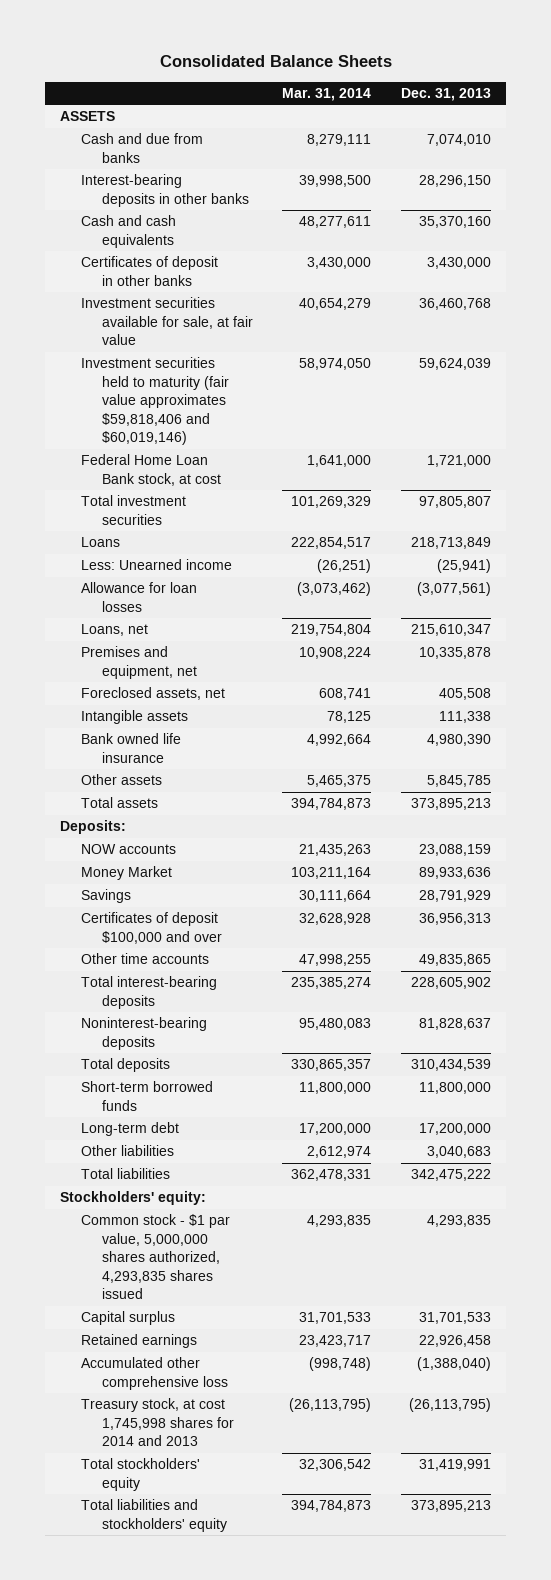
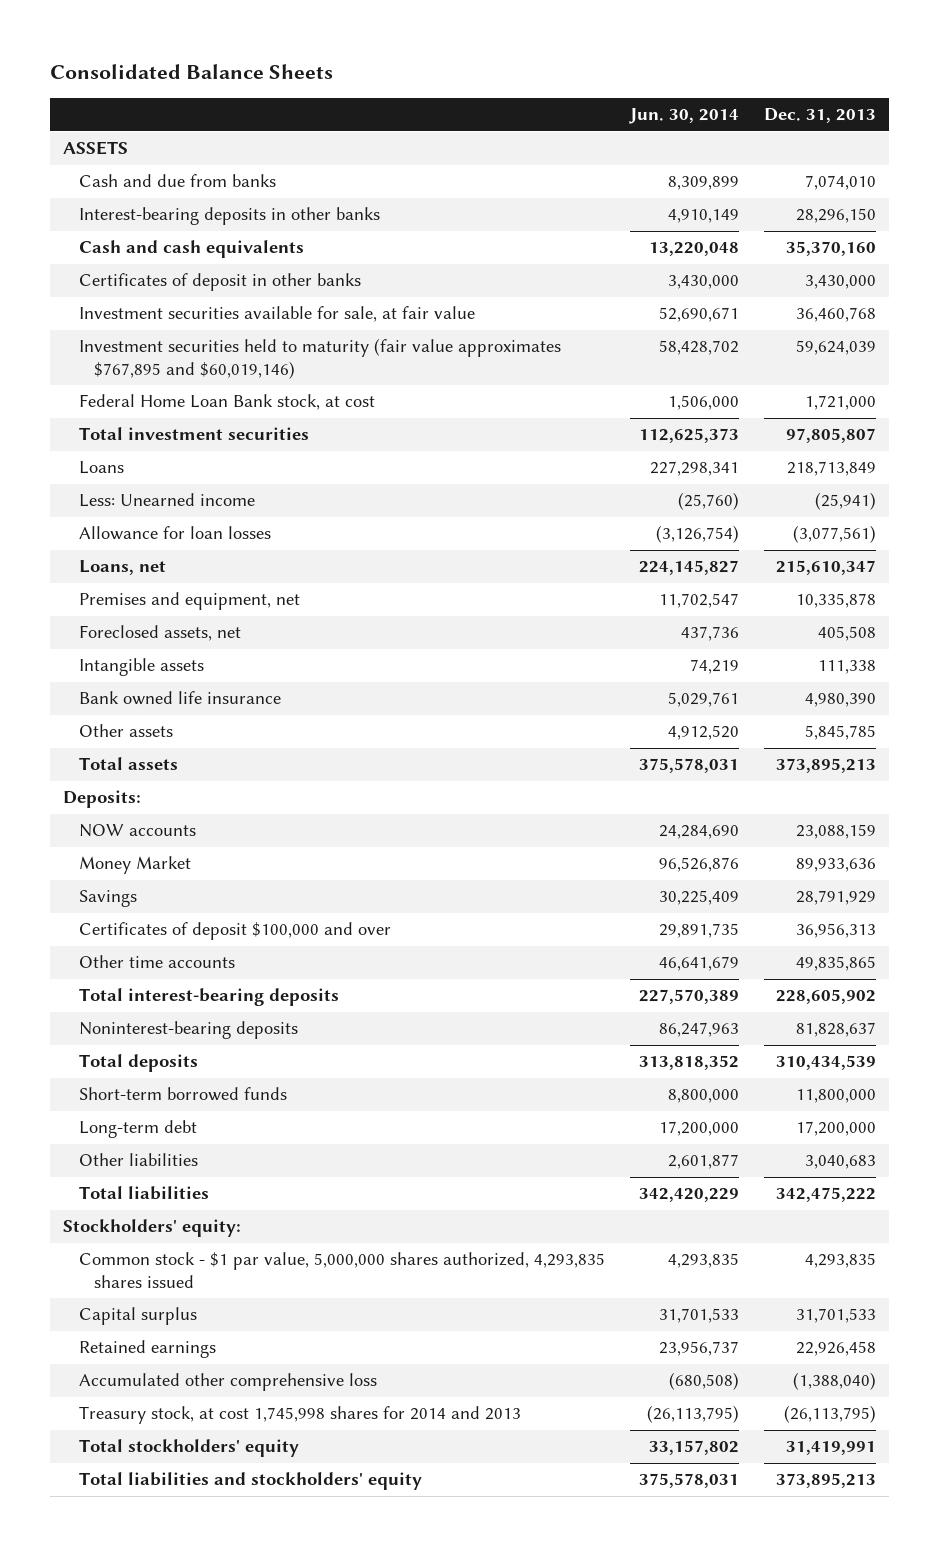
- | Mar. 31, 2014 | Dec. 31, 2013
+ | Jun. 30, 2014 | Dec. 31, 2013
- Investment securities held to maturity (fair value approximates $59,818,406 and $60,019,146) | 58,974,050 | 59,624,039
+ Investment securities held to maturity (fair value approximates $767,895 and $60,019,146) | 58,428,702 | 59,624,039

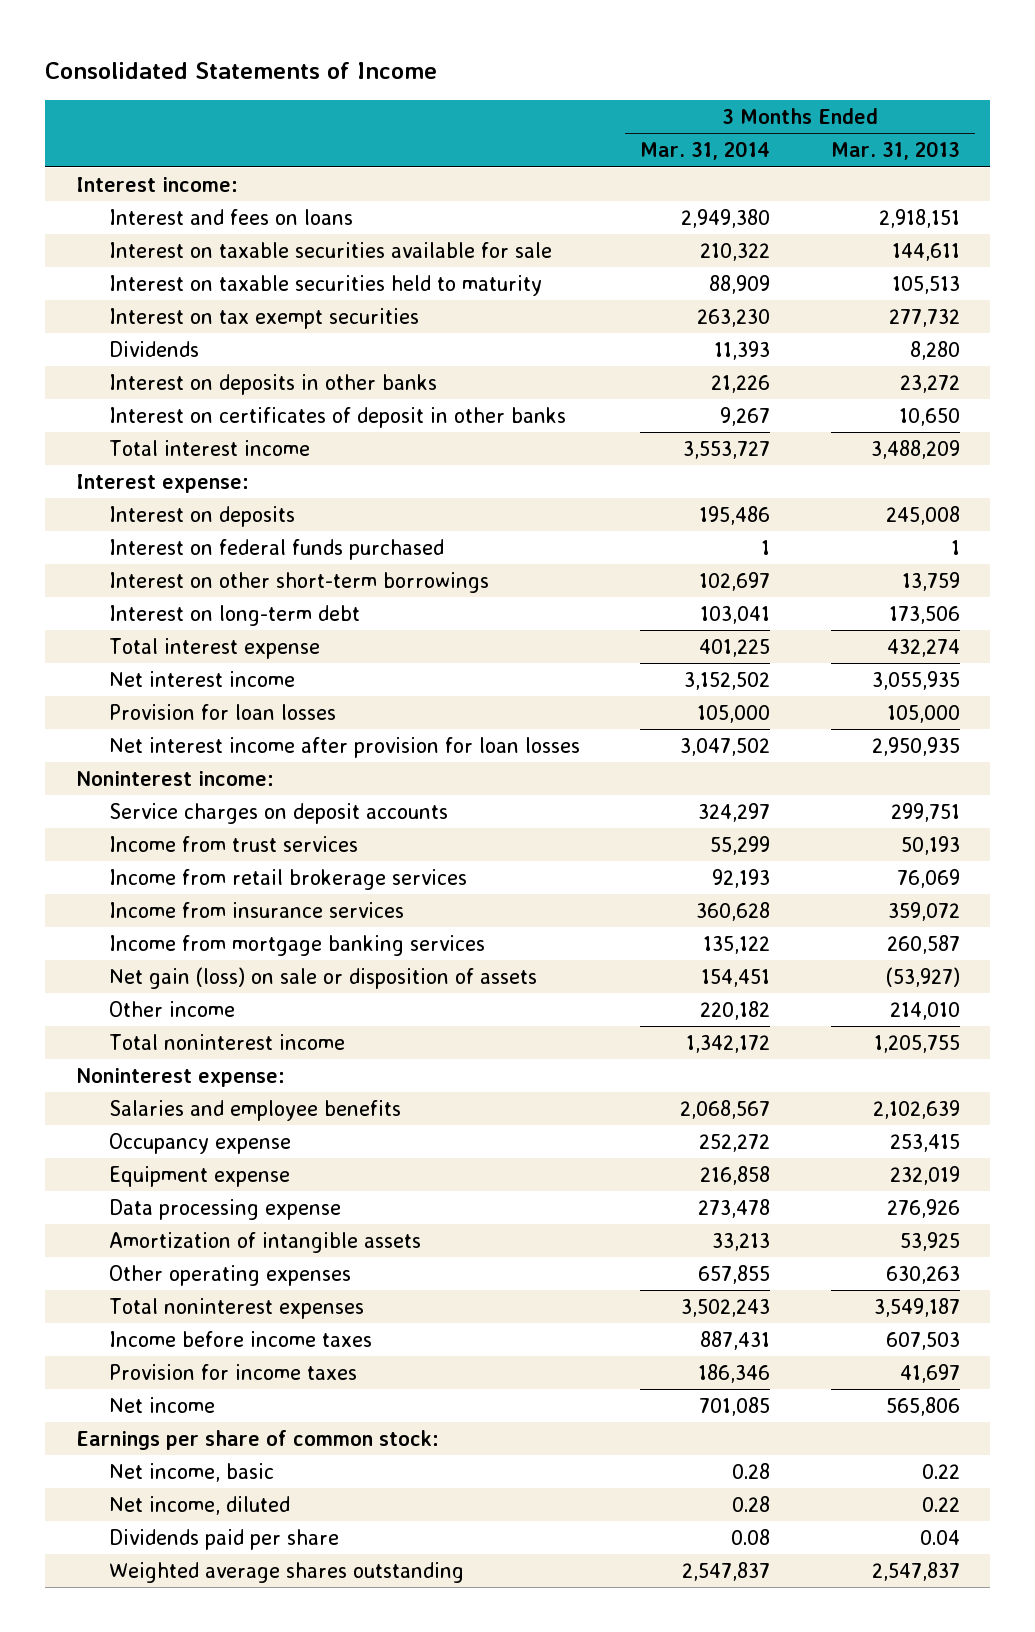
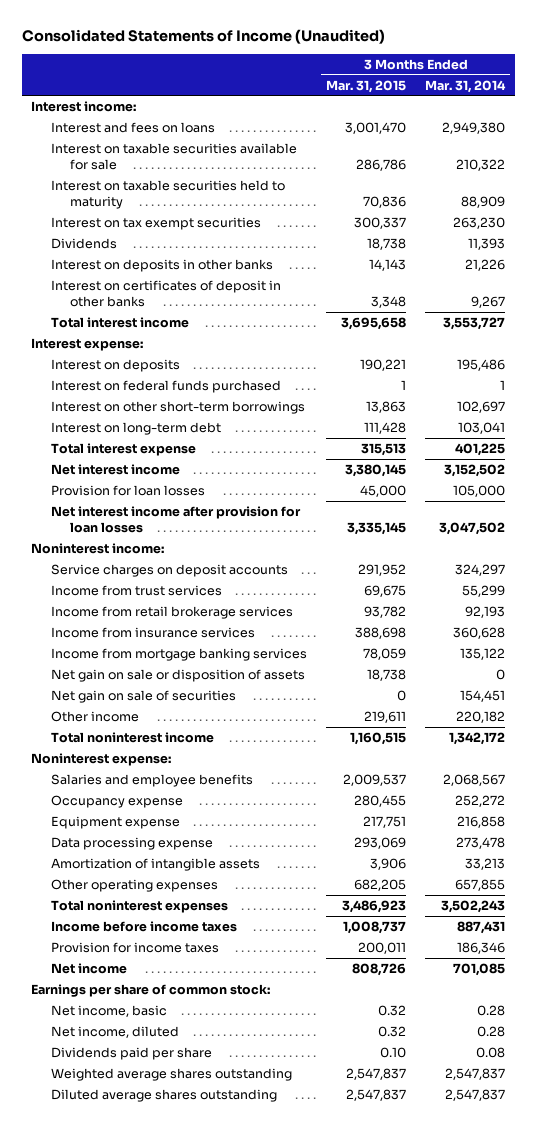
- Consolidated Statements of Income
+ Consolidated Statements of Income (Unaudited)
- | 3 Months Ended Mar. 31, 2014 | 3 Months Ended Mar. 31, 2013
+ | 3 Months Ended Mar. 31, 2015 | 3 Months Ended Mar. 31, 2014
- Net gain (loss) on sale or disposition of assets | 154,451 | (53,927)
+ Net gain on sale or disposition of assets | 18,738 | 0
+ Net gain on sale of securities | 0 | 154,451
+ Diluted average shares outstanding | 2,547,837 | 2,547,837

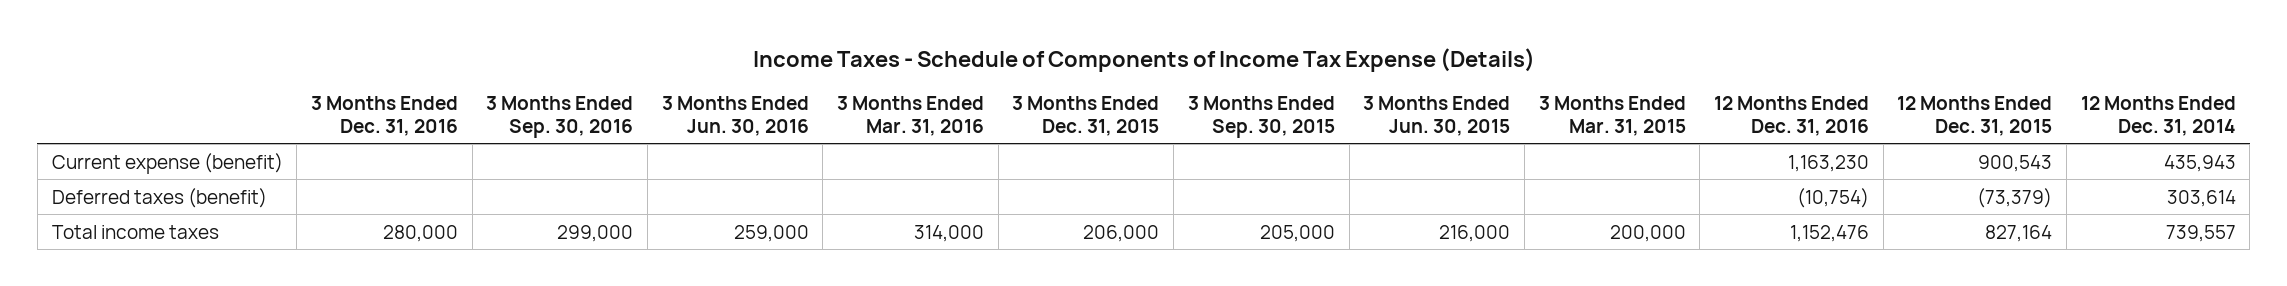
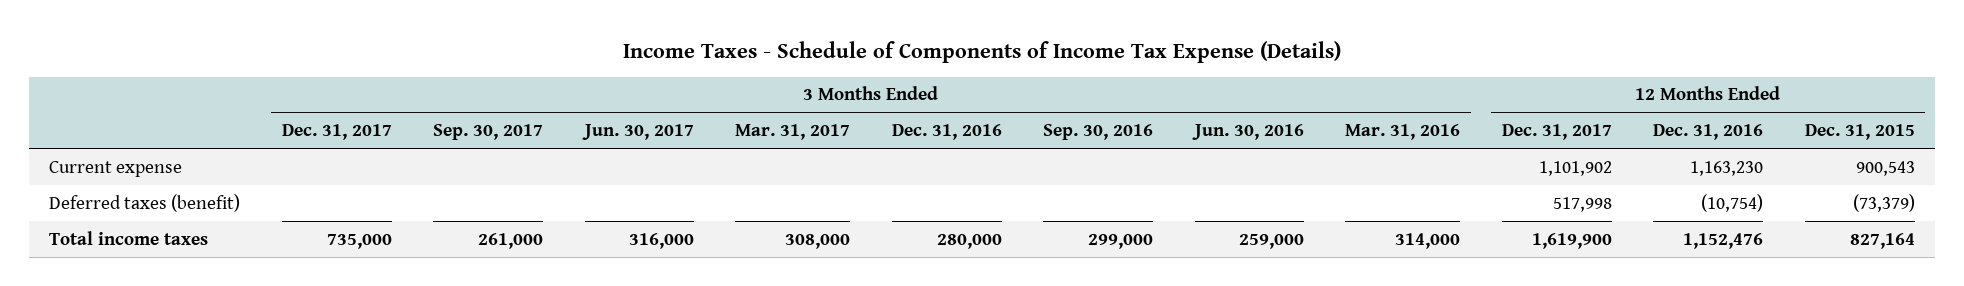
- | 3 Months Ended Dec. 31, 2016 | 3 Months Ended Sep. 30, 2016 | 3 Months Ended Jun. 30, 2016 | 3 Months Ended Mar. 31, 2016 | 3 Months Ended Dec. 31, 2015 | 3 Months Ended Sep. 30, 2015 | 3 Months Ended Jun. 30, 2015 | 3 Months Ended Mar. 31, 2015 | 12 Months Ended Dec. 31, 2016 | 12 Months Ended Dec. 31, 2015 | 12 Months Ended Dec. 31, 2014
+ | 3 Months Ended Dec. 31, 2017 | 3 Months Ended Sep. 30, 2017 | 3 Months Ended Jun. 30, 2017 | 3 Months Ended Mar. 31, 2017 | 3 Months Ended Dec. 31, 2016 | 3 Months Ended Sep. 30, 2016 | 3 Months Ended Jun. 30, 2016 | 3 Months Ended Mar. 31, 2016 | 12 Months Ended Dec. 31, 2017 | 12 Months Ended Dec. 31, 2016 | 12 Months Ended Dec. 31, 2015
- Current expense (benefit) | | | | | | | | | 1,163,230 | 900,543 | 435,943
+ Current expense | | | | | | | | | 1,101,902 | 1,163,230 | 900,543

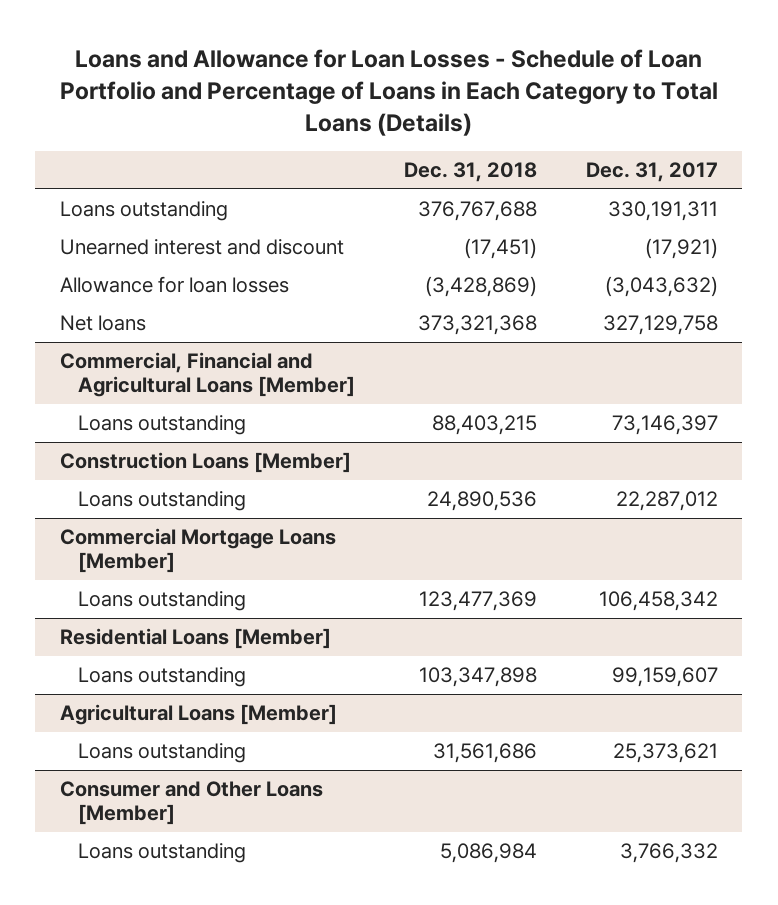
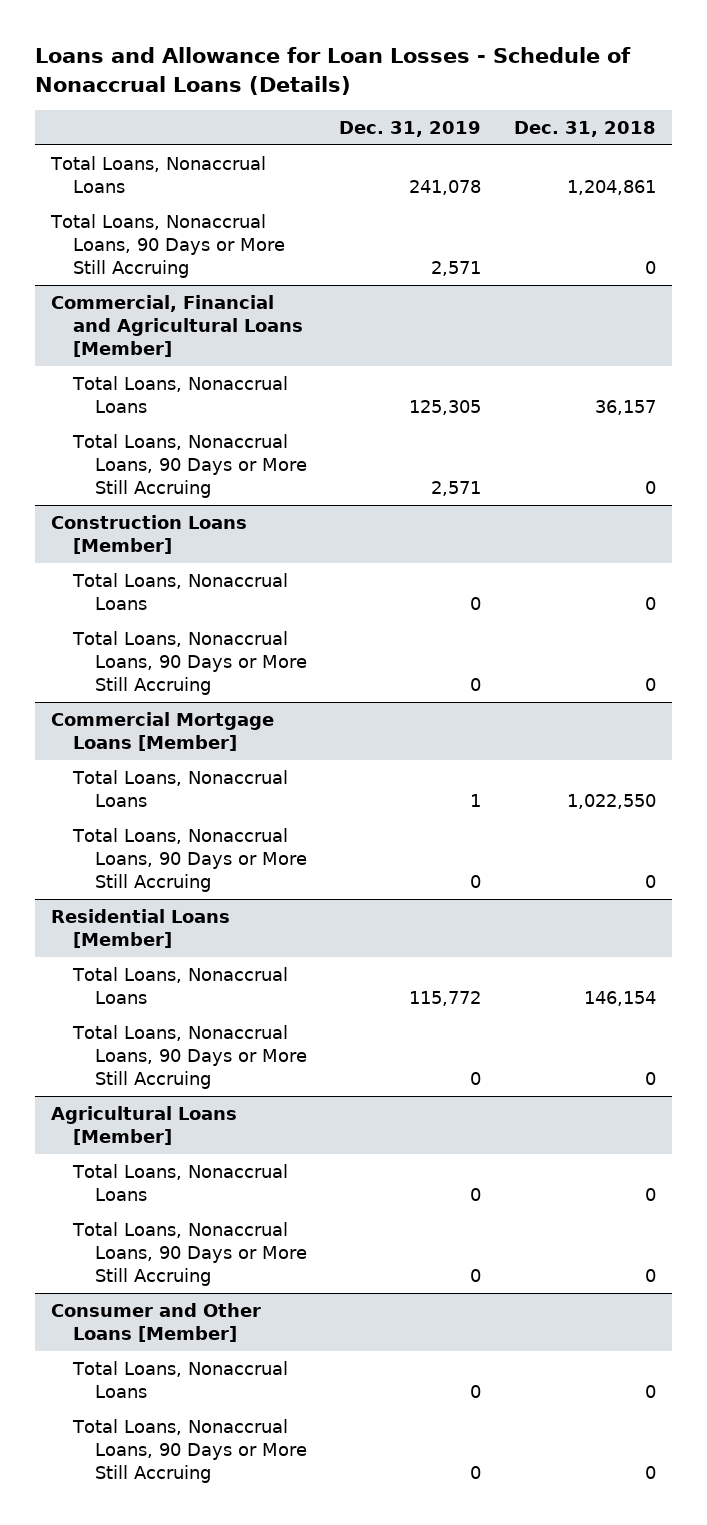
- Loans and Allowance for Loan Losses - Schedule of Loan Portfolio and Percentage of Loans in Each Category to Total Loans (Details)
+ Loans and Allowance for Loan Losses - Schedule of Nonaccrual Loans (Details)
- | Dec. 31, 2018 | Dec. 31, 2017
+ | Dec. 31, 2019 | Dec. 31, 2018
- Loans outstanding | 376,767,688 | 330,191,311
- Unearned interest and discount | (17,451) | (17,921)
- Allowance for loan losses | (3,428,869) | (3,043,632)
- Net loans | 373,321,368 | 327,129,758
+ Total Loans, Nonaccrual Loans | 241,078 | 1,204,861
+ Total Loans, Nonaccrual Loans, 90 Days or More Still Accruing | 2,571 | 0
@ Commercial, Financial and Agricultural Loans [Member]
- Loans outstanding | 88,403,215 | 73,146,397
+ Total Loans, Nonaccrual Loans | 125,305 | 36,157
+ Total Loans, Nonaccrual Loans, 90 Days or More Still Accruing | 2,571 | 0
@ Construction Loans [Member]
- Loans outstanding | 24,890,536 | 22,287,012
+ Total Loans, Nonaccrual Loans | 0 | 0
+ Total Loans, Nonaccrual Loans, 90 Days or More Still Accruing | 0 | 0
@ Commercial Mortgage Loans [Member]
- Loans outstanding | 123,477,369 | 106,458,342
+ Total Loans, Nonaccrual Loans | 1 | 1,022,550
+ Total Loans, Nonaccrual Loans, 90 Days or More Still Accruing | 0 | 0
@ Residential Loans [Member]
- Loans outstanding | 103,347,898 | 99,159,607
+ Total Loans, Nonaccrual Loans | 115,772 | 146,154
+ Total Loans, Nonaccrual Loans, 90 Days or More Still Accruing | 0 | 0
@ Agricultural Loans [Member]
- Loans outstanding | 31,561,686 | 25,373,621
+ Total Loans, Nonaccrual Loans | 0 | 0
+ Total Loans, Nonaccrual Loans, 90 Days or More Still Accruing | 0 | 0
@ Consumer and Other Loans [Member]
- Loans outstanding | 5,086,984 | 3,766,332
+ Total Loans, Nonaccrual Loans | 0 | 0
+ Total Loans, Nonaccrual Loans, 90 Days or More Still Accruing | 0 | 0

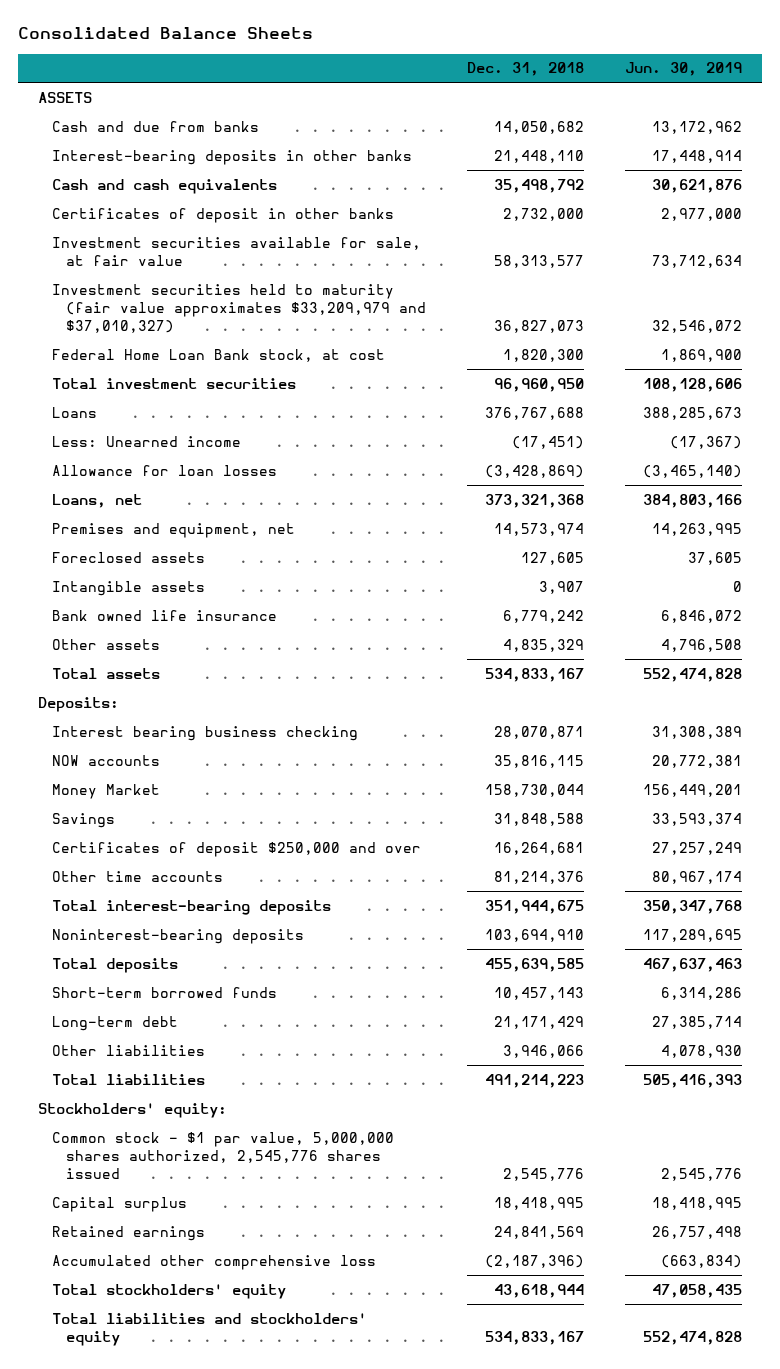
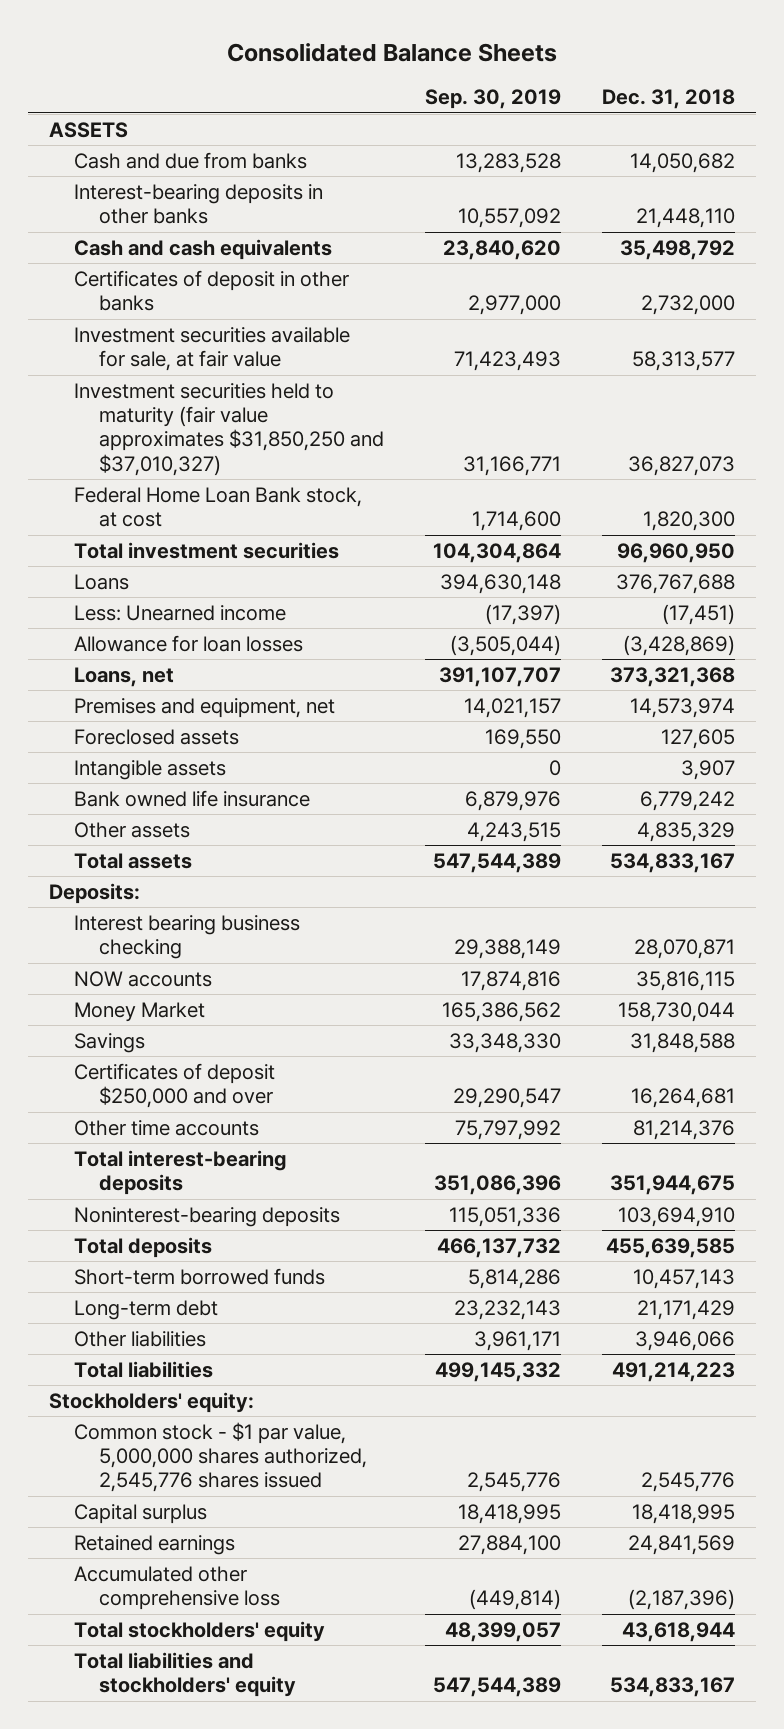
- | Dec. 31, 2018 | Jun. 30, 2019
+ | Sep. 30, 2019 | Dec. 31, 2018
- Investment securities held to maturity (fair value approximates $33,209,979 and $37,010,327) | 36,827,073 | 32,546,072
+ Investment securities held to maturity (fair value approximates $31,850,250 and $37,010,327) | 31,166,771 | 36,827,073

